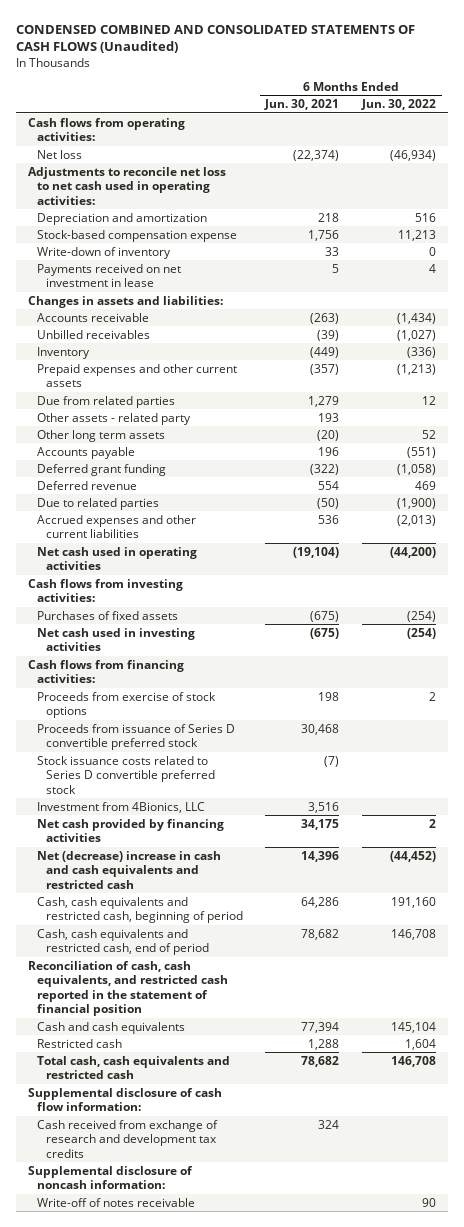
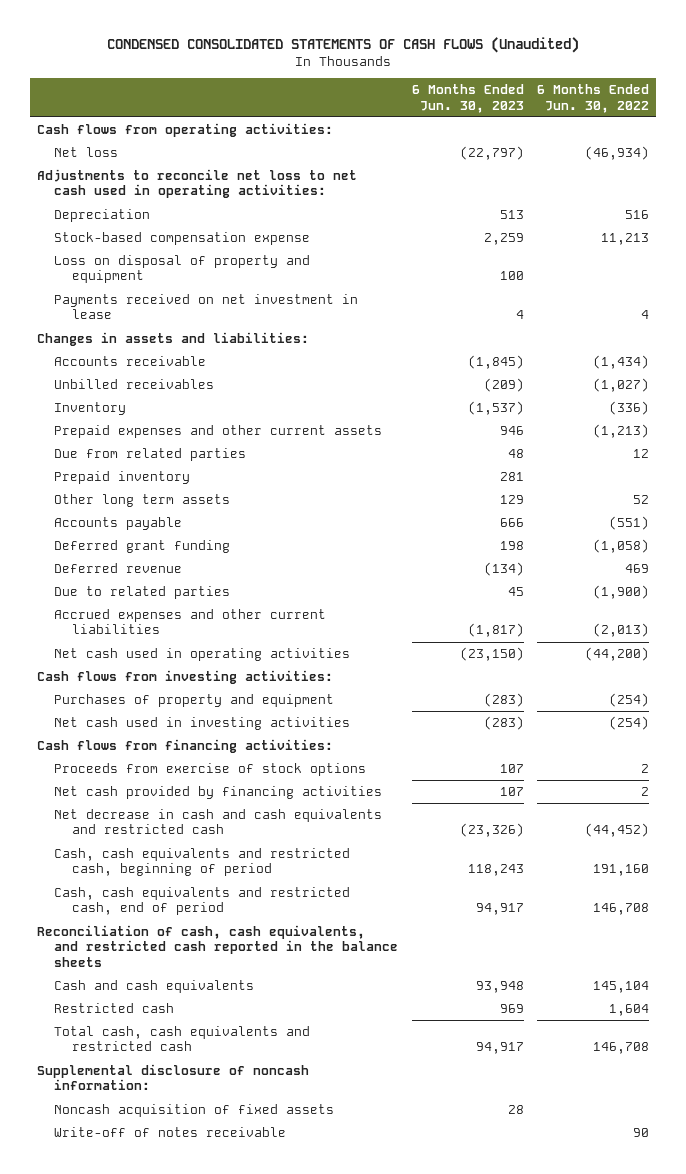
- CONDENSED COMBINED AND CONSOLIDATED STATEMENTS OF CASH FLOWS (Unaudited)
+ CONDENSED CONSOLIDATED STATEMENTS OF CASH FLOWS (Unaudited)
- | 6 Months Ended Jun. 30, 2021 | 6 Months Ended Jun. 30, 2022
+ | 6 Months Ended Jun. 30, 2023 | 6 Months Ended Jun. 30, 2022
- Depreciation and amortization | 218 | 516
+ Depreciation | 513 | 516
- Write-down of inventory | 33 | 0
+ Loss on disposal of property and equipment | 100 |
- Other assets - related party | 193 |
+ Prepaid inventory | 281 |
- Purchases of fixed assets | (675) | (254)
+ Purchases of property and equipment | (283) | (254)
- Proceeds from issuance of Series D convertible preferred stock | 30,468 |
- Stock issuance costs related to Series D convertible preferred stock | (7) |
- Investment from 4Bionics, LLC | 3,516 |
- Net (decrease) increase in cash and cash equivalents and restricted cash | 14,396 | (44,452)
+ Net decrease in cash and cash equivalents and restricted cash | (23,326) | (44,452)
- Reconciliation of cash, cash equivalents, and restricted cash reported in the statement of financial position
+ Reconciliation of cash, cash equivalents, and restricted cash reported in the balance sheets
- Supplemental disclosure of cash flow information:
- Cash received from exchange of research and development tax credits | 324 |
+ Noncash acquisition of fixed assets | 28 |

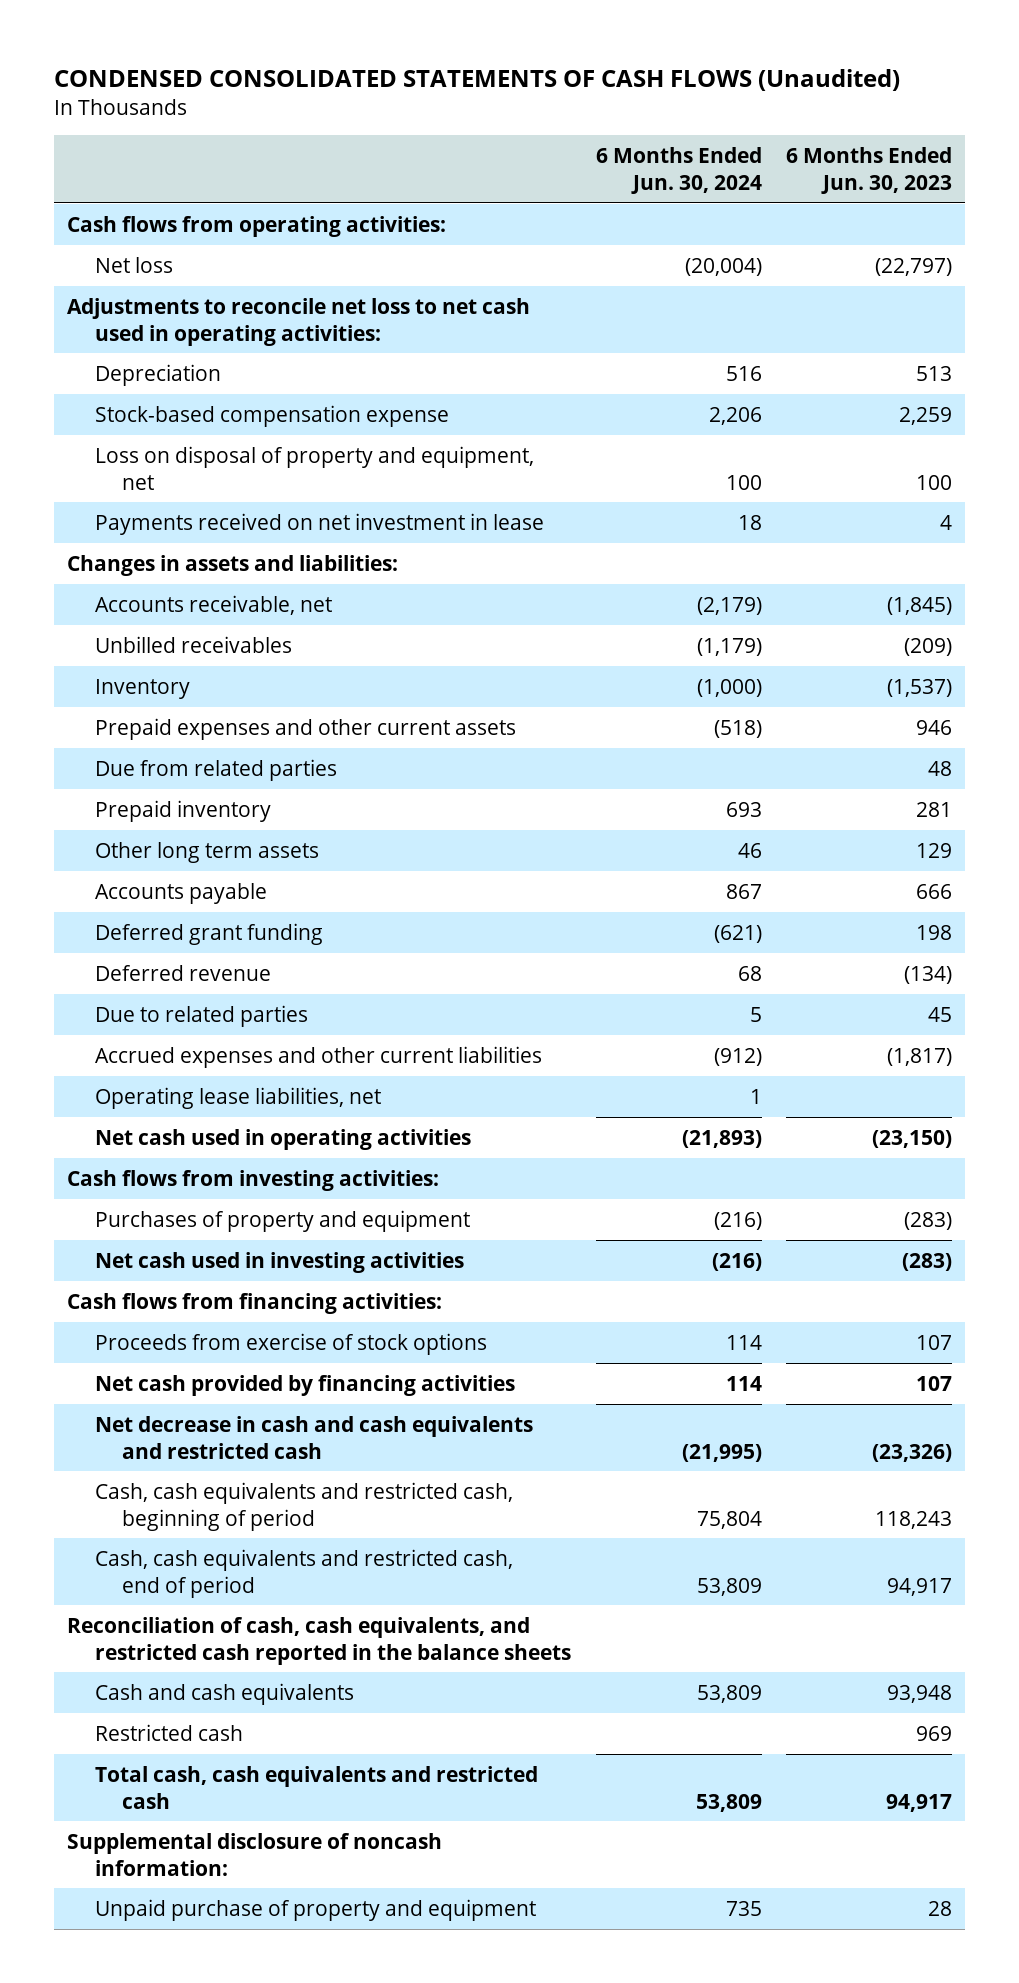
- | 6 Months Ended Jun. 30, 2023 | 6 Months Ended Jun. 30, 2022
+ | 6 Months Ended Jun. 30, 2024 | 6 Months Ended Jun. 30, 2023
- Loss on disposal of property and equipment | 100 |
+ Loss on disposal of property and equipment, net | 100 | 100
- Accounts receivable | (1,845) | (1,434)
+ Accounts receivable, net | (2,179) | (1,845)
+ Operating lease liabilities, net | 1 |
- Noncash acquisition of fixed assets | 28 |
- Write-off of notes receivable | | 90
+ Unpaid purchase of property and equipment | 735 | 28

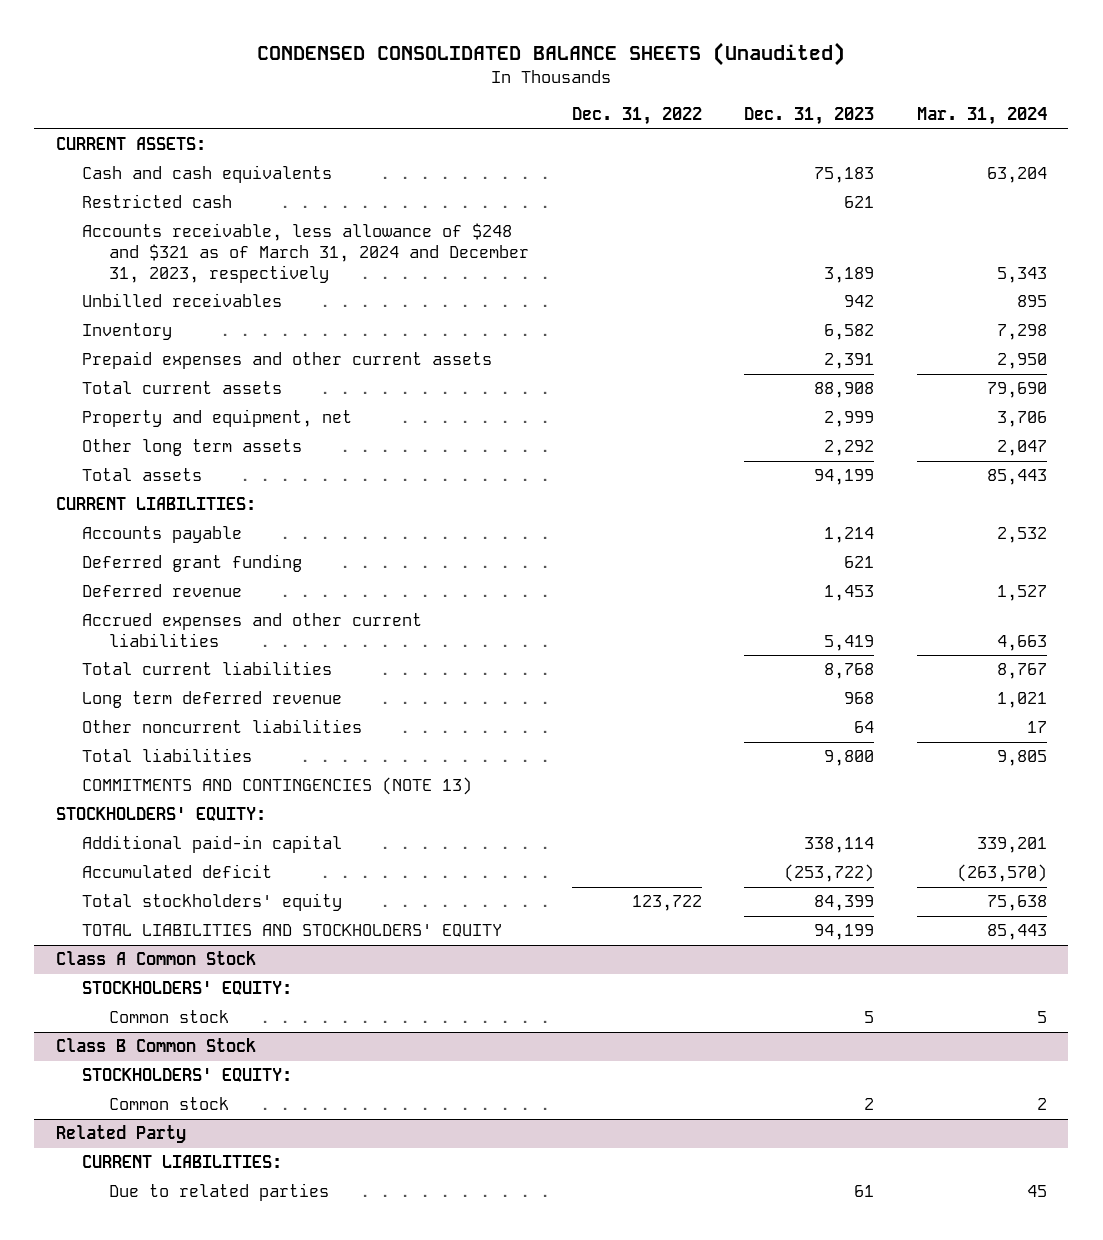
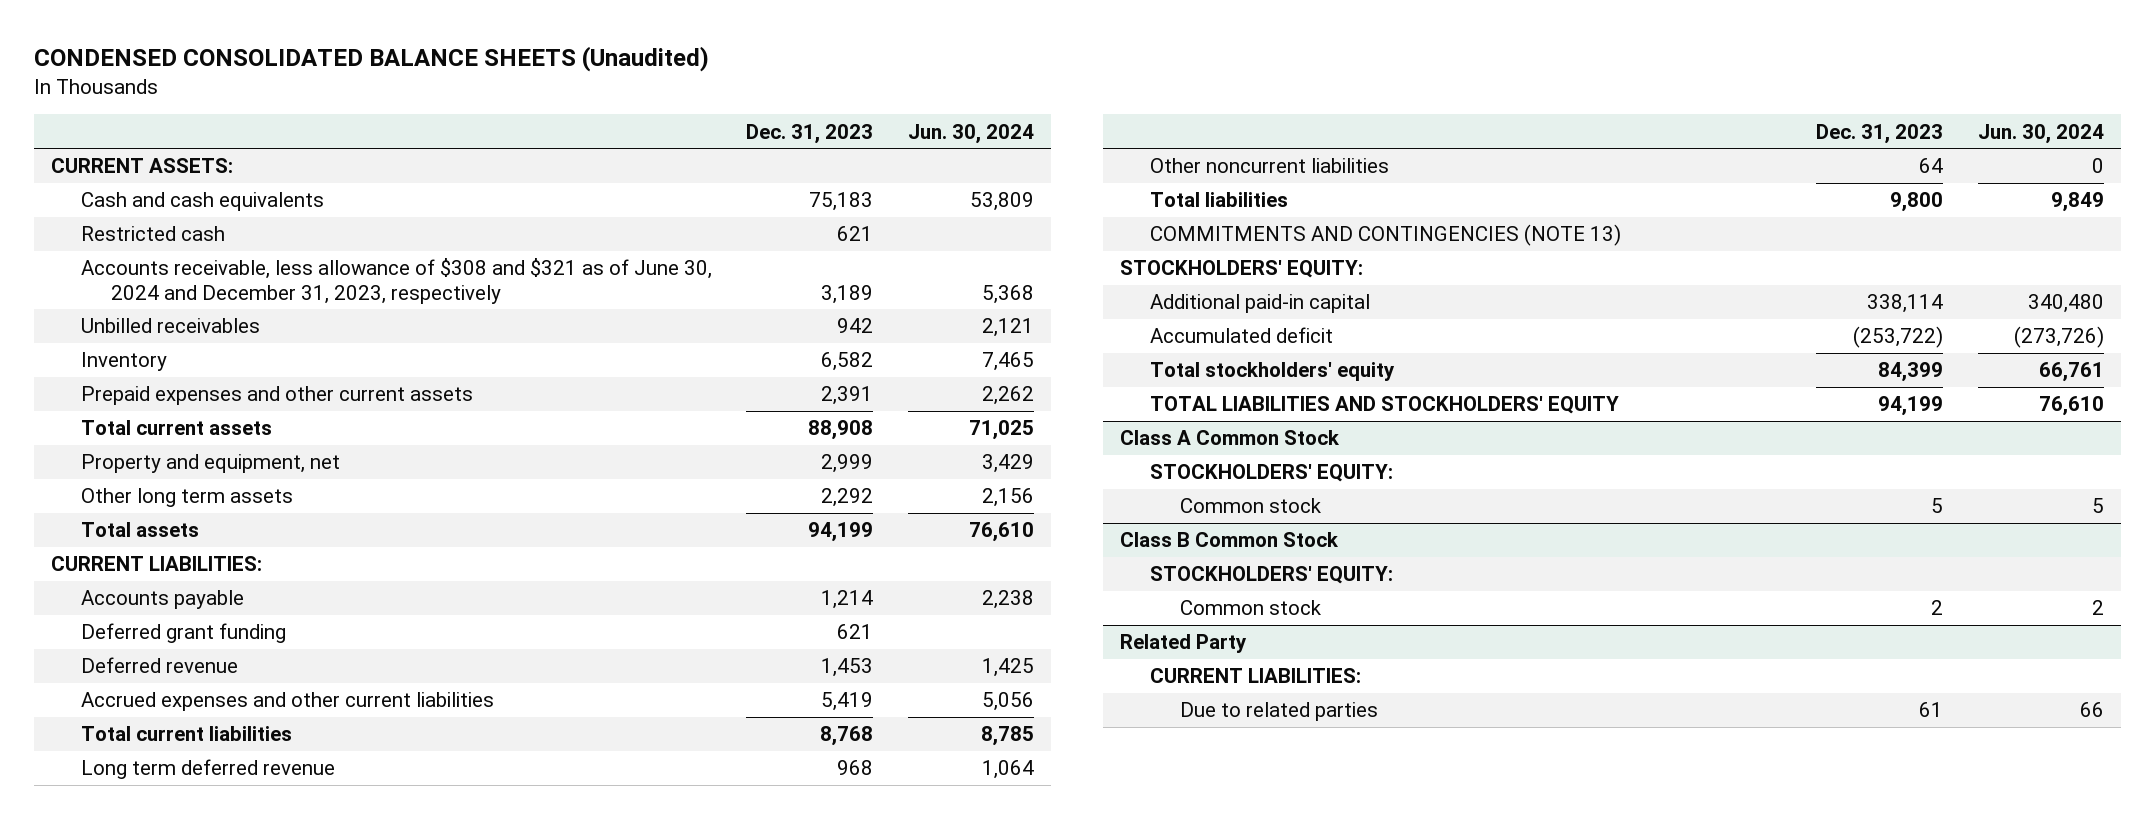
- | Dec. 31, 2022 | Dec. 31, 2023 | Mar. 31, 2024
+ | Dec. 31, 2023 | Jun. 30, 2024
- Accounts receivable, less allowance of $248 and $321 as of March 31, 2024 and December 31, 2023, respectively | | 3,189 | 5,343
+ Accounts receivable, less allowance of $308 and $321 as of June 30, 2024 and December 31, 2023, respectively | 3,189 | 5,368

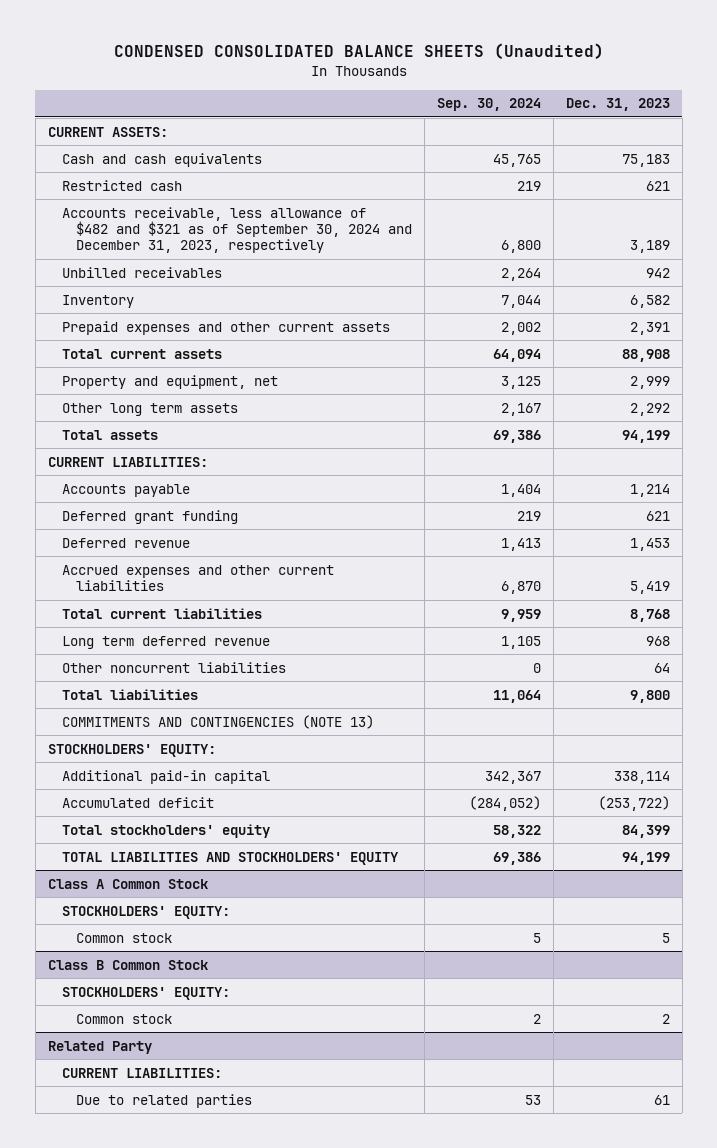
- | Dec. 31, 2023 | Jun. 30, 2024
+ | Sep. 30, 2024 | Dec. 31, 2023
- Accounts receivable, less allowance of $308 and $321 as of June 30, 2024 and December 31, 2023, respectively | 3,189 | 5,368
+ Accounts receivable, less allowance of $482 and $321 as of September 30, 2024 and December 31, 2023, respectively | 6,800 | 3,189

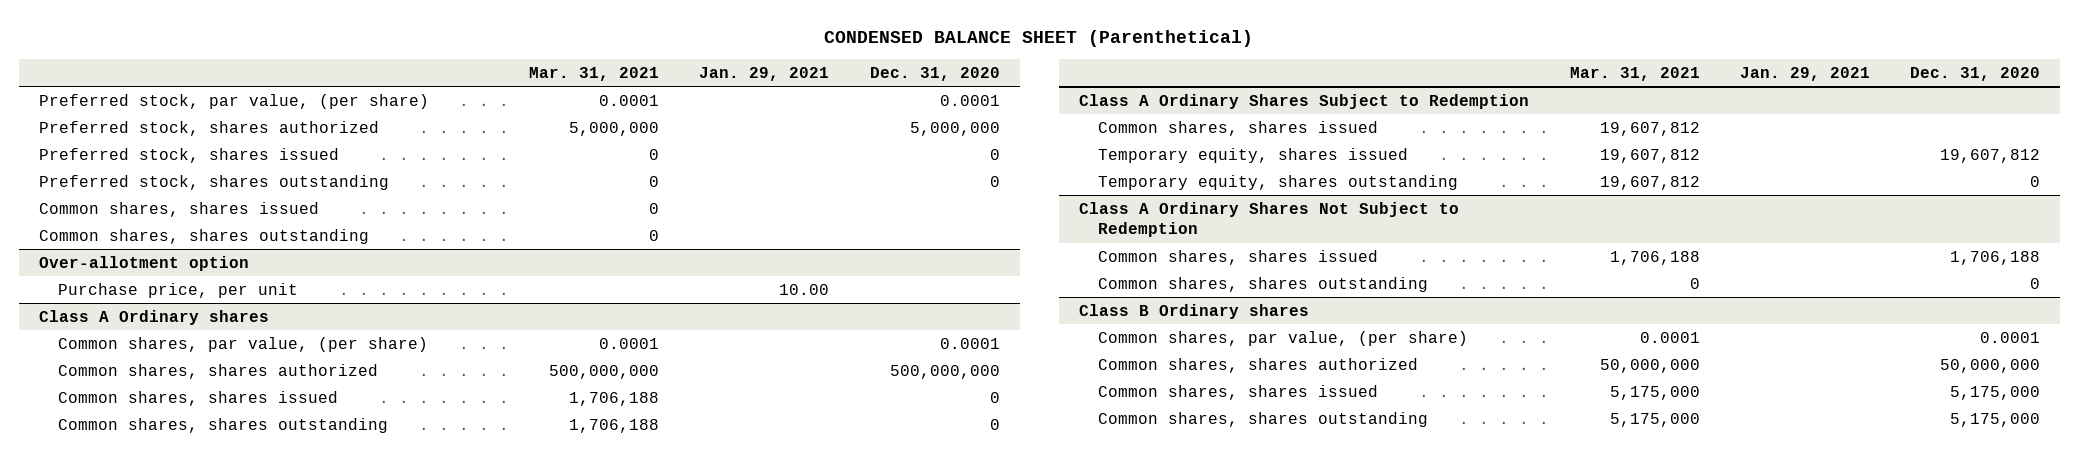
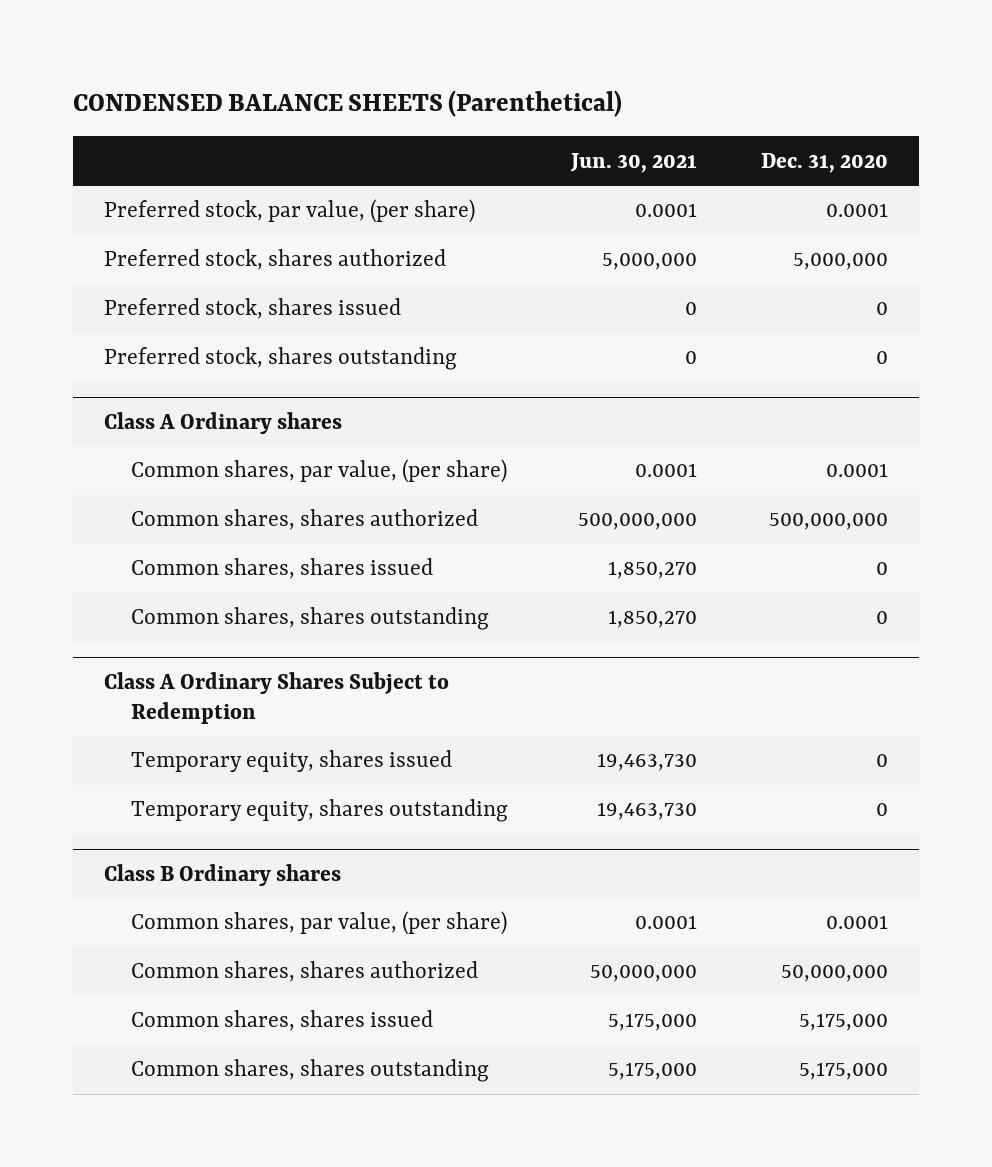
- CONDENSED BALANCE SHEET (Parenthetical)
+ CONDENSED BALANCE SHEETS (Parenthetical)
- | Mar. 31, 2021 | Jan. 29, 2021 | Dec. 31, 2020
+ | Jun. 30, 2021 | Dec. 31, 2020
- Common shares, shares issued | 0 | |
- Common shares, shares outstanding | 0 | |
- Over-allotment option
- Purchase price, per unit | | 10.00 |
@ Class A Ordinary Shares Subject to Redemption
- Common shares, shares issued | 19,607,812 | |
- Temporary equity, shares issued | 19,607,812 | | 19,607,812
+ Temporary equity, shares issued | 19,463,730 | 0
- Class A Ordinary Shares Not Subject to Redemption
- Common shares, shares issued | 1,706,188 | | 1,706,188
- Common shares, shares outstanding | 0 | | 0

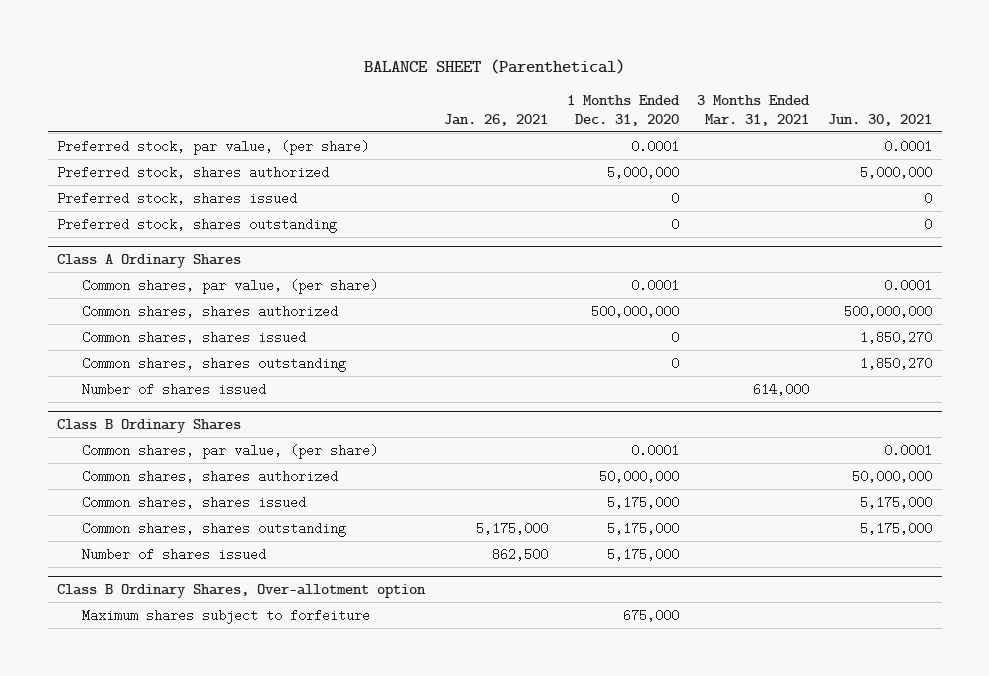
- CONDENSED BALANCE SHEETS (Parenthetical)
+ BALANCE SHEET (Parenthetical)
- | Jun. 30, 2021 | Dec. 31, 2020
+ | Jan. 26, 2021 | 1 Months Ended Dec. 31, 2020 | 3 Months Ended Mar. 31, 2021 | Jun. 30, 2021
- Class A Ordinary shares
+ Class A Ordinary Shares
- Class A Ordinary Shares Subject to Redemption
- Temporary equity, shares issued | 19,463,730 | 0
- Temporary equity, shares outstanding | 19,463,730 | 0
- Class B Ordinary shares
+ Number of shares issued | | | 614,000 |
+ Class B Ordinary Shares
+ Number of shares issued | 862,500 | 5,175,000 | |
+ Class B Ordinary Shares, Over-allotment option
+ Maximum shares subject to forfeiture | | 675,000 | |

